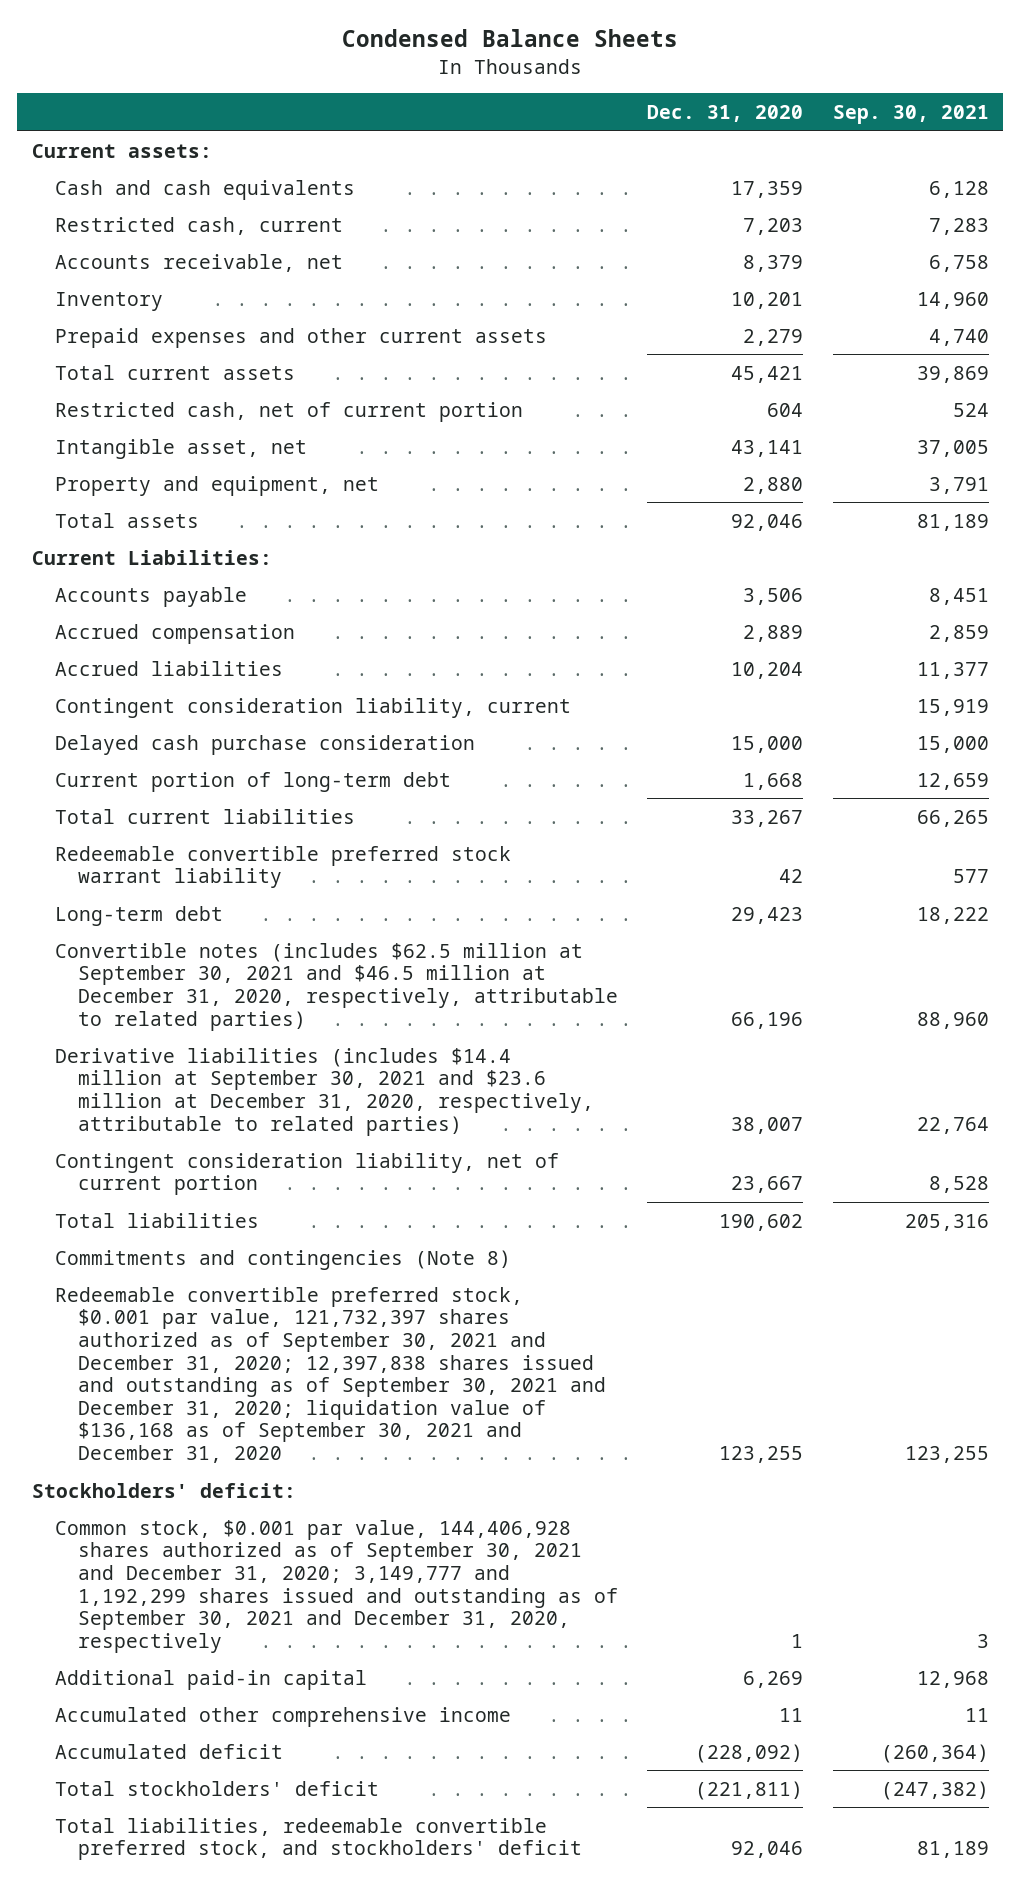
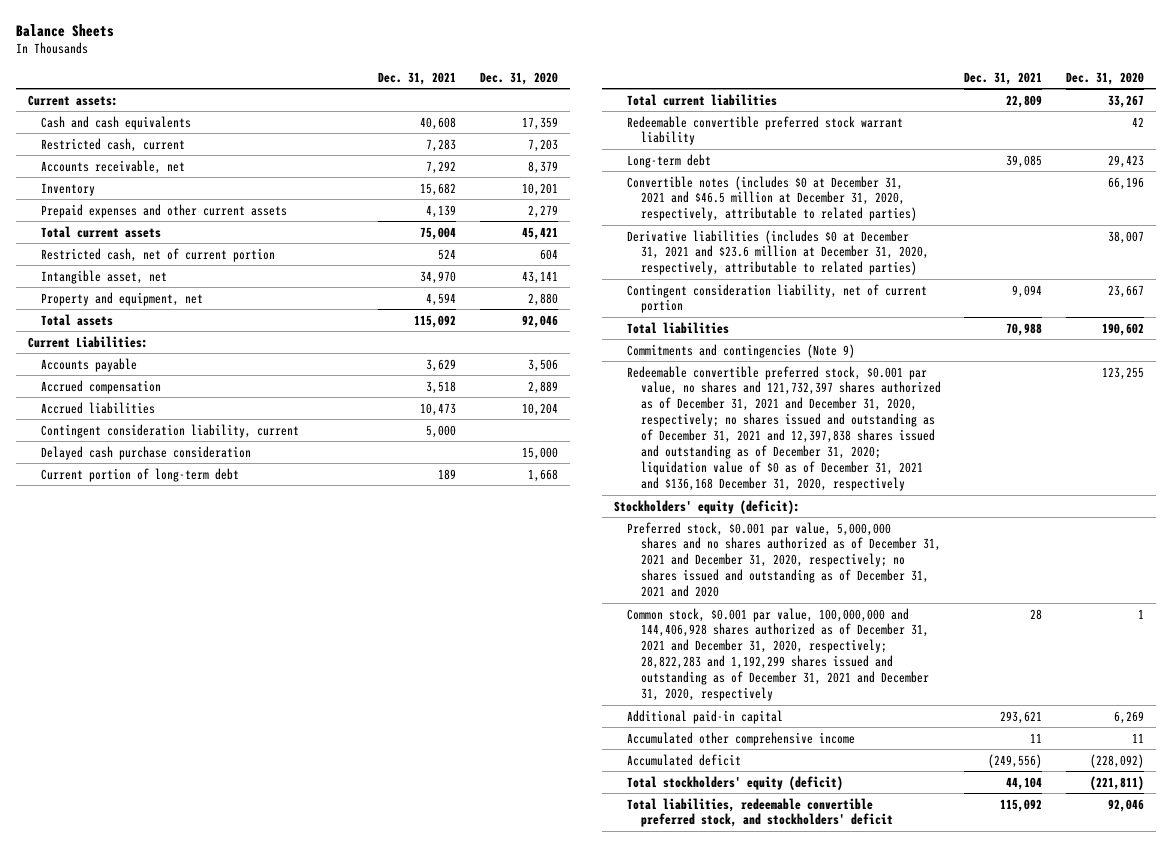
- Condensed Balance Sheets
+ Balance Sheets
- | Dec. 31, 2020 | Sep. 30, 2021
+ | Dec. 31, 2021 | Dec. 31, 2020
- Convertible notes (includes $62.5 million at September 30, 2021 and $46.5 million at December 31, 2020, respectively, attributable to related parties) | 66,196 | 88,960
- Derivative liabilities (includes $14.4 million at September 30, 2021 and $23.6 million at December 31, 2020, respectively, attributable to related parties) | 38,007 | 22,764
+ Convertible notes (includes $0 at December 31, 2021 and $46.5 million at December 31, 2020, respectively, attributable to related parties) | | 66,196
+ Derivative liabilities (includes $0 at December 31, 2021 and $23.6 million at December 31, 2020, respectively, attributable to related parties) | | 38,007
- Commitments and contingencies (Note 8)
- Redeemable convertible preferred stock, $0.001 par value, 121,732,397 shares authorized as of September 30, 2021 and December 31, 2020; 12,397,838 shares issued and outstanding as of September 30, 2021 and December 31, 2020; liquidation value of $136,168 as of September 30, 2021 and December 31, 2020 | 123,255 | 123,255
- Stockholders' deficit:
- Common stock, $0.001 par value, 144,406,928 shares authorized as of September 30, 2021 and December 31, 2020; 3,149,777 and 1,192,299 shares issued and outstanding as of September 30, 2021 and December 31, 2020, respectively | 1 | 3
+ Commitments and contingencies (Note 9)
+ Redeemable convertible preferred stock, $0.001 par value, no shares and 121,732,397 shares authorized as of December 31, 2021 and December 31, 2020, respectively; no shares issued and outstanding as of December 31, 2021 and 12,397,838 shares issued and outstanding as of December 31, 2020; liquidation value of $0 as of December 31, 2021 and $136,168 December 31, 2020, respectively | | 123,255
+ Stockholders' equity (deficit):
+ Preferred stock, $0.001 par value, 5,000,000 shares and no shares authorized as of December 31, 2021 and December 31, 2020, respectively; no shares issued and outstanding as of December 31, 2021 and 2020
+ Common stock, $0.001 par value, 100,000,000 and 144,406,928 shares authorized as of December 31, 2021 and December 31, 2020, respectively; 28,822,283 and 1,192,299 shares issued and outstanding as of December 31, 2021 and December 31, 2020, respectively | 28 | 1
- Total stockholders' deficit | (221,811) | (247,382)
+ Total stockholders' equity (deficit) | 44,104 | (221,811)

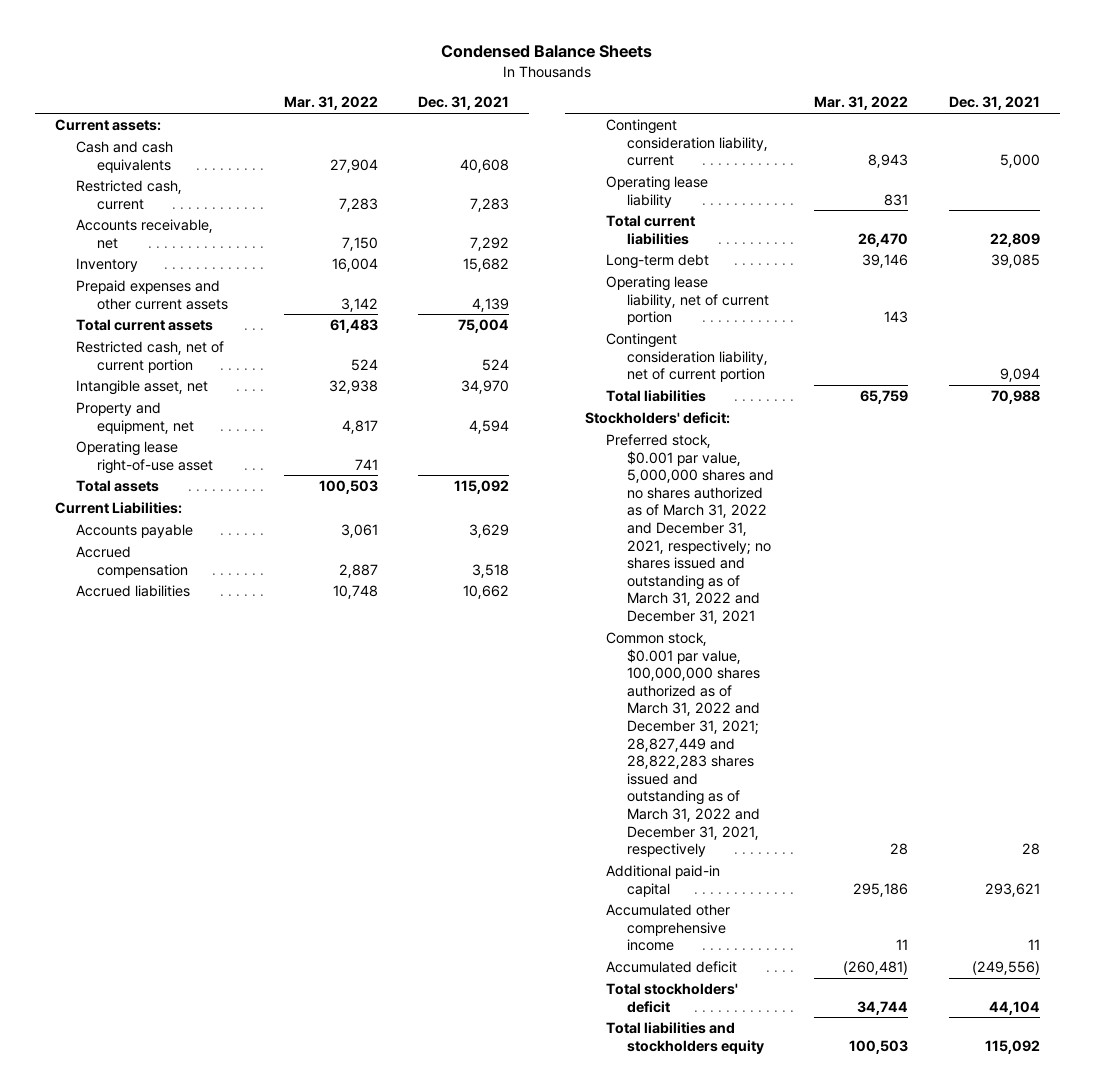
- Balance Sheets
+ Condensed Balance Sheets
- | Dec. 31, 2021 | Dec. 31, 2020
+ | Mar. 31, 2022 | Dec. 31, 2021
+ Operating lease right-of-use asset | 741 |
- Accrued liabilities | 10,473 | 10,204
+ Accrued liabilities | 10,748 | 10,662
- Delayed cash purchase consideration | | 15,000
- Current portion of long-term debt | 189 | 1,668
+ Operating lease liability | 831 |
- Redeemable convertible preferred stock warrant liability | | 42
- Convertible notes (includes $0 at December 31, 2021 and $46.5 million at December 31, 2020, respectively, attributable to related parties) | | 66,196
- Derivative liabilities (includes $0 at December 31, 2021 and $23.6 million at December 31, 2020, respectively, attributable to related parties) | | 38,007
+ Operating lease liability, net of current portion | 143 |
- Commitments and contingencies (Note 9)
- Redeemable convertible preferred stock, $0.001 par value, no shares and 121,732,397 shares authorized as of December 31, 2021 and December 31, 2020, respectively; no shares issued and outstanding as of December 31, 2021 and 12,397,838 shares issued and outstanding as of December 31, 2020; liquidation value of $0 as of December 31, 2021 and $136,168 December 31, 2020, respectively | | 123,255
- Stockholders' equity (deficit):
- Preferred stock, $0.001 par value, 5,000,000 shares and no shares authorized as of December 31, 2021 and December 31, 2020, respectively; no shares issued and outstanding as of December 31, 2021 and 2020
- Common stock, $0.001 par value, 100,000,000 and 144,406,928 shares authorized as of December 31, 2021 and December 31, 2020, respectively; 28,822,283 and 1,192,299 shares issued and outstanding as of December 31, 2021 and December 31, 2020, respectively | 28 | 1
+ Stockholders' deficit:
+ Preferred stock, $0.001 par value, 5,000,000 shares and no shares authorized as of March 31, 2022 and December 31, 2021, respectively; no shares issued and outstanding as of March 31, 2022 and December 31, 2021
+ Common stock, $0.001 par value, 100,000,000 shares authorized as of March 31, 2022 and December 31, 2021; 28,827,449 and 28,822,283 shares issued and outstanding as of March 31, 2022 and December 31, 2021, respectively | 28 | 28
- Total stockholders' equity (deficit) | 44,104 | (221,811)
- Total liabilities, redeemable convertible preferred stock, and stockholders' deficit | 115,092 | 92,046
+ Total stockholders' deficit | 34,744 | 44,104
+ Total liabilities and stockholders equity | 100,503 | 115,092

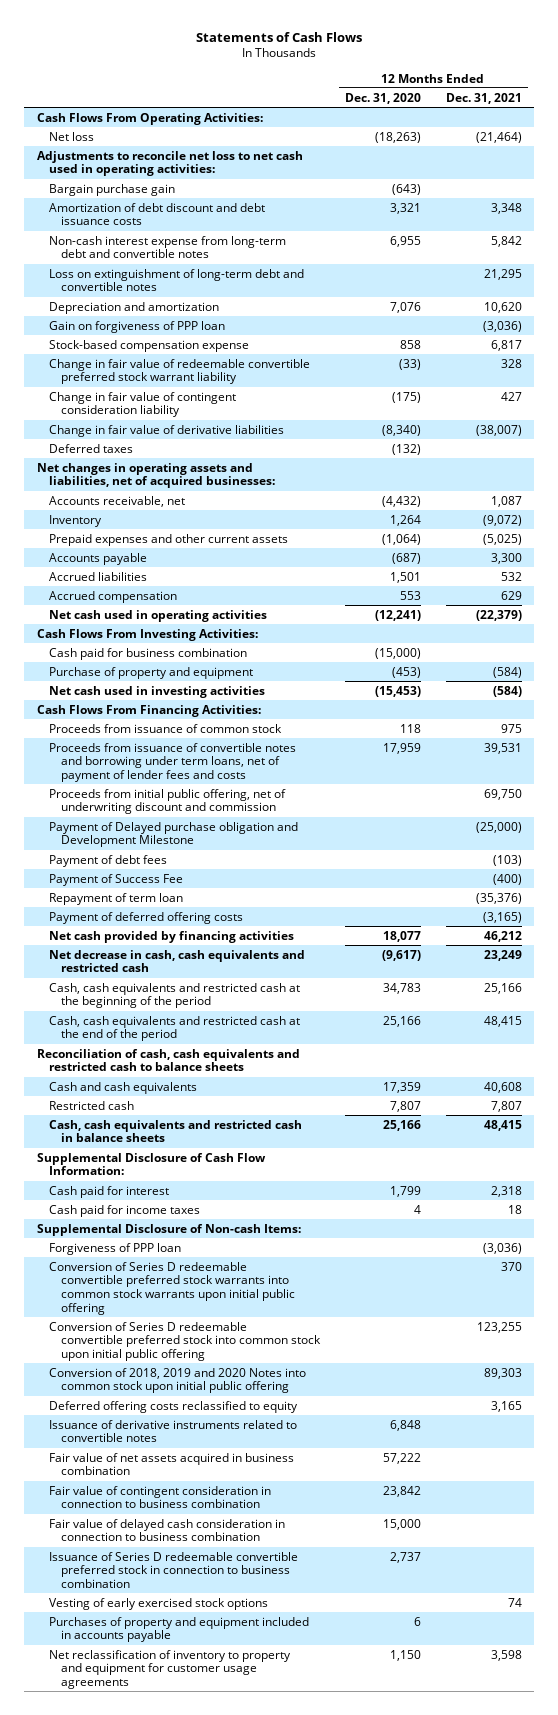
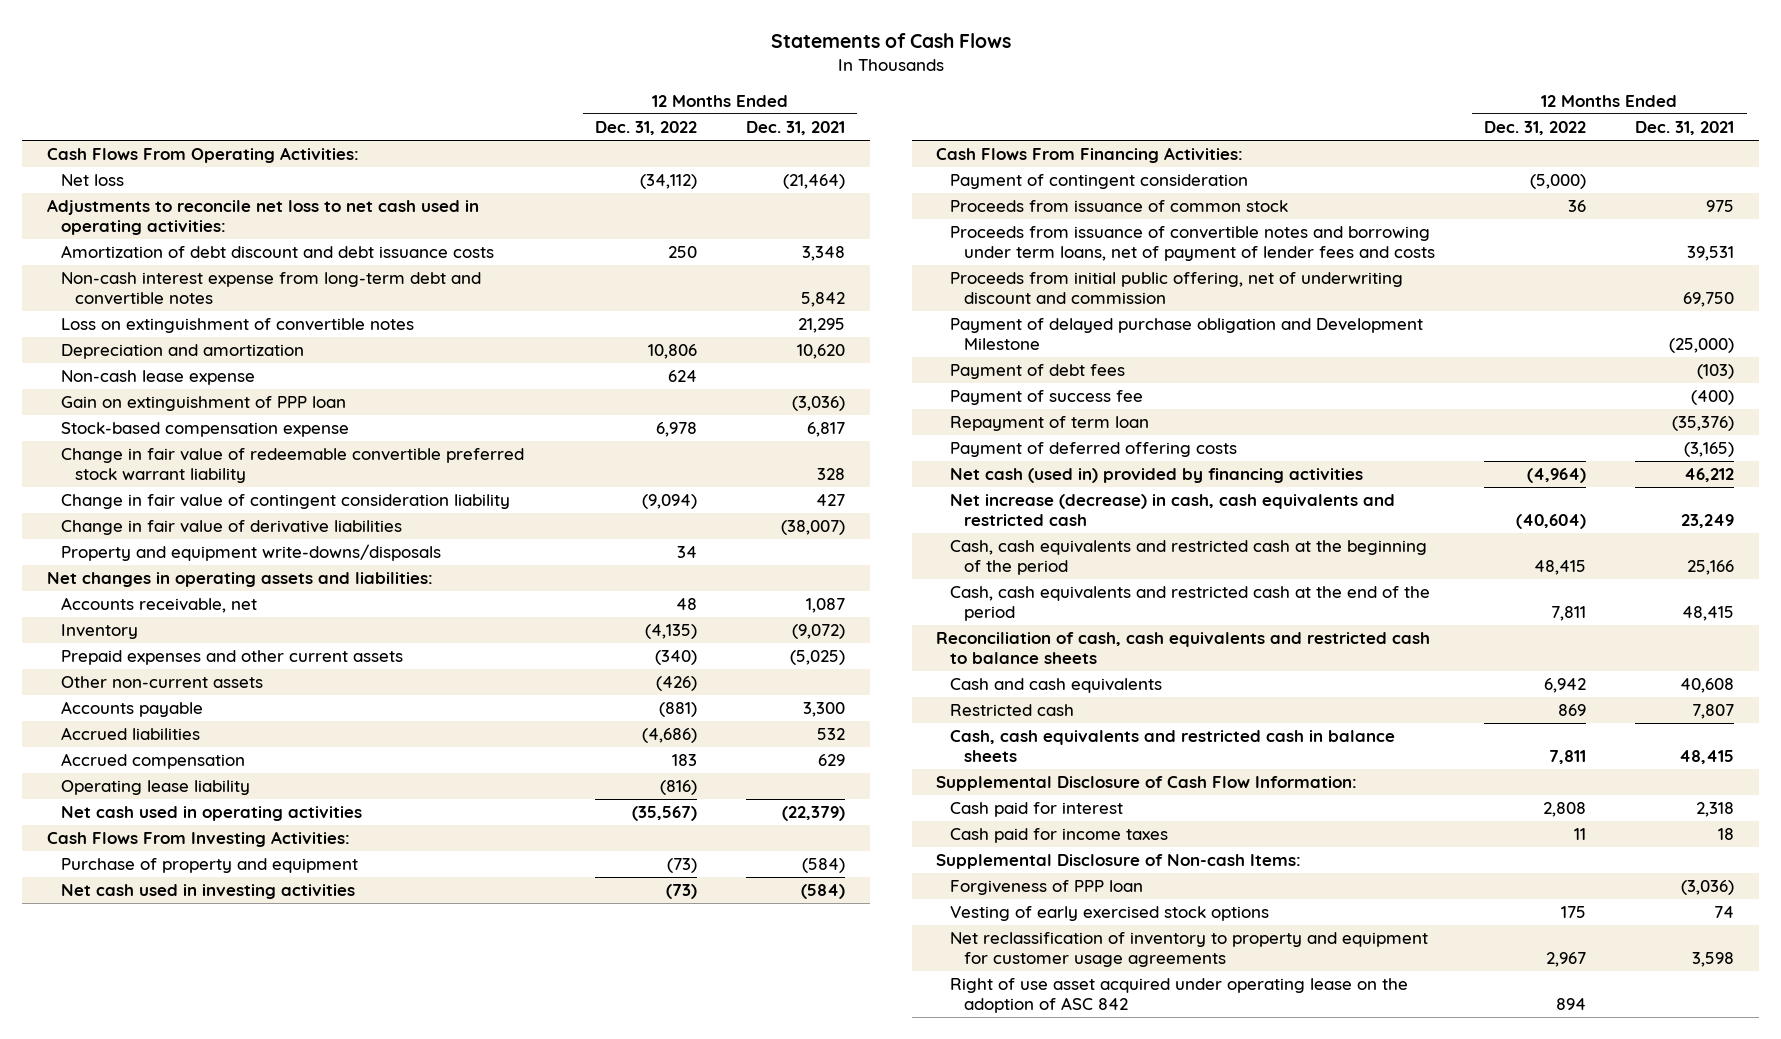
- | 12 Months Ended Dec. 31, 2020 | 12 Months Ended Dec. 31, 2021
+ | 12 Months Ended Dec. 31, 2022 | 12 Months Ended Dec. 31, 2021
- Bargain purchase gain | (643) |
- Loss on extinguishment of long-term debt and convertible notes | | 21,295
+ Loss on extinguishment of convertible notes | | 21,295
- Gain on forgiveness of PPP loan | | (3,036)
+ Non-cash lease expense | 624 |
+ Gain on extinguishment of PPP loan | | (3,036)
- Deferred taxes | (132) |
- Net changes in operating assets and liabilities, net of acquired businesses:
+ Property and equipment write-downs/disposals | 34 |
+ Net changes in operating assets and liabilities:
+ Other non-current assets | (426) |
+ Operating lease liability | (816) |
- Cash paid for business combination | (15,000) |
+ Payment of contingent consideration | (5,000) |
- Payment of Delayed purchase obligation and Development Milestone | | (25,000)
+ Payment of delayed purchase obligation and Development Milestone | | (25,000)
- Payment of Success Fee | | (400)
+ Payment of success fee | | (400)
- Net cash provided by financing activities | 18,077 | 46,212
- Net decrease in cash, cash equivalents and restricted cash | (9,617) | 23,249
+ Net cash (used in) provided by financing activities | (4,964) | 46,212
+ Net increase (decrease) in cash, cash equivalents and restricted cash | (40,604) | 23,249
- Conversion of Series D redeemable convertible preferred stock warrants into common stock warrants upon initial public offering | | 370
- Conversion of Series D redeemable convertible preferred stock into common stock upon initial public offering | | 123,255
- Conversion of 2018, 2019 and 2020 Notes into common stock upon initial public offering | | 89,303
- Deferred offering costs reclassified to equity | | 3,165
- Issuance of derivative instruments related to convertible notes | 6,848 |
- Fair value of net assets acquired in business combination | 57,222 |
- Fair value of contingent consideration in connection to business combination | 23,842 |
- Fair value of delayed cash consideration in connection to business combination | 15,000 |
- Issuance of Series D redeemable convertible preferred stock in connection to business combination | 2,737 |
- Purchases of property and equipment included in accounts payable | 6 |
+ Right of use asset acquired under operating lease on the adoption of ASC 842 | 894 |

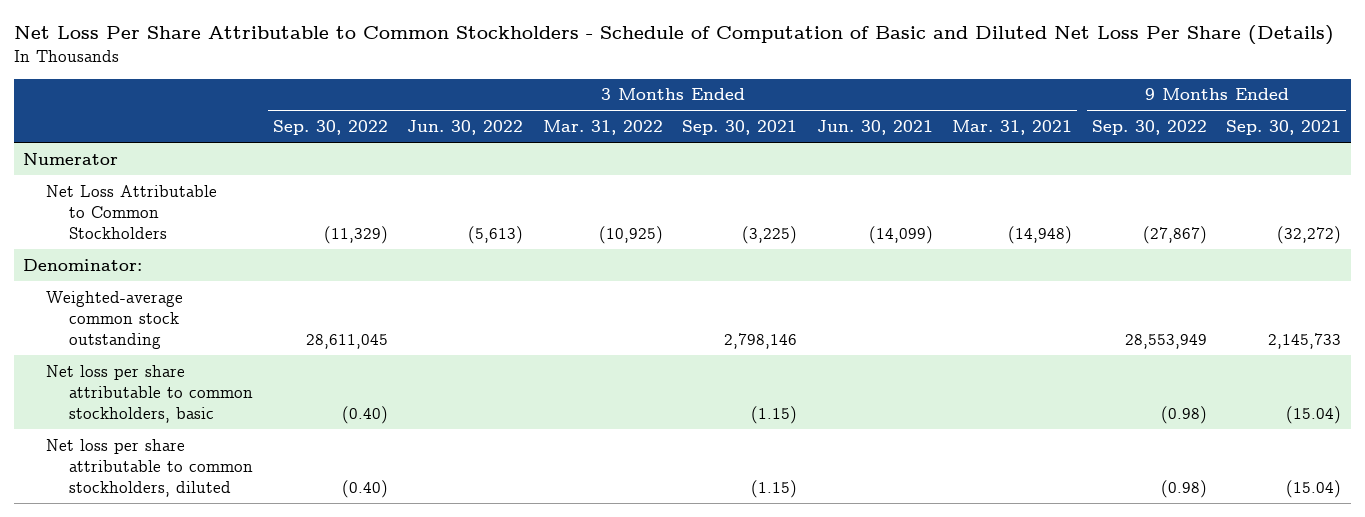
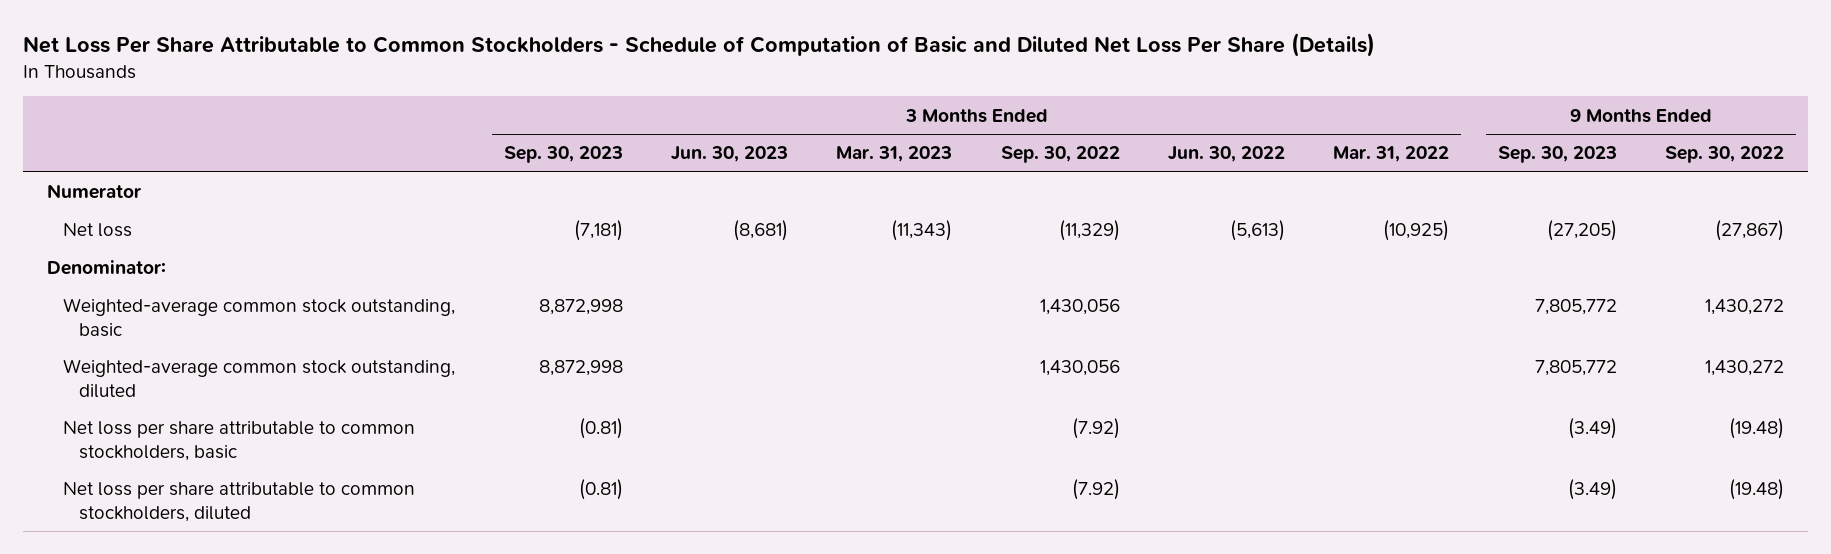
- | 3 Months Ended Sep. 30, 2022 | 3 Months Ended Jun. 30, 2022 | 3 Months Ended Mar. 31, 2022 | 3 Months Ended Sep. 30, 2021 | 3 Months Ended Jun. 30, 2021 | 3 Months Ended Mar. 31, 2021 | 9 Months Ended Sep. 30, 2022 | 9 Months Ended Sep. 30, 2021
+ | 3 Months Ended Sep. 30, 2023 | 3 Months Ended Jun. 30, 2023 | 3 Months Ended Mar. 31, 2023 | 3 Months Ended Sep. 30, 2022 | 3 Months Ended Jun. 30, 2022 | 3 Months Ended Mar. 31, 2022 | 9 Months Ended Sep. 30, 2023 | 9 Months Ended Sep. 30, 2022
- Net Loss Attributable to Common Stockholders | (11,329) | (5,613) | (10,925) | (3,225) | (14,099) | (14,948) | (27,867) | (32,272)
+ Net loss | (7,181) | (8,681) | (11,343) | (11,329) | (5,613) | (10,925) | (27,205) | (27,867)
- Weighted-average common stock outstanding | 28,611,045 | | | 2,798,146 | | | 28,553,949 | 2,145,733
- Net loss per share attributable to common stockholders, basic | (0.40) | | | (1.15) | | | (0.98) | (15.04)
- Net loss per share attributable to common stockholders, diluted | (0.40) | | | (1.15) | | | (0.98) | (15.04)
+ Weighted-average common stock outstanding, basic | 8,872,998 | | | 1,430,056 | | | 7,805,772 | 1,430,272
+ Weighted-average common stock outstanding, diluted | 8,872,998 | | | 1,430,056 | | | 7,805,772 | 1,430,272
+ Net loss per share attributable to common stockholders, basic | (0.81) | | | (7.92) | | | (3.49) | (19.48)
+ Net loss per share attributable to common stockholders, diluted | (0.81) | | | (7.92) | | | (3.49) | (19.48)

